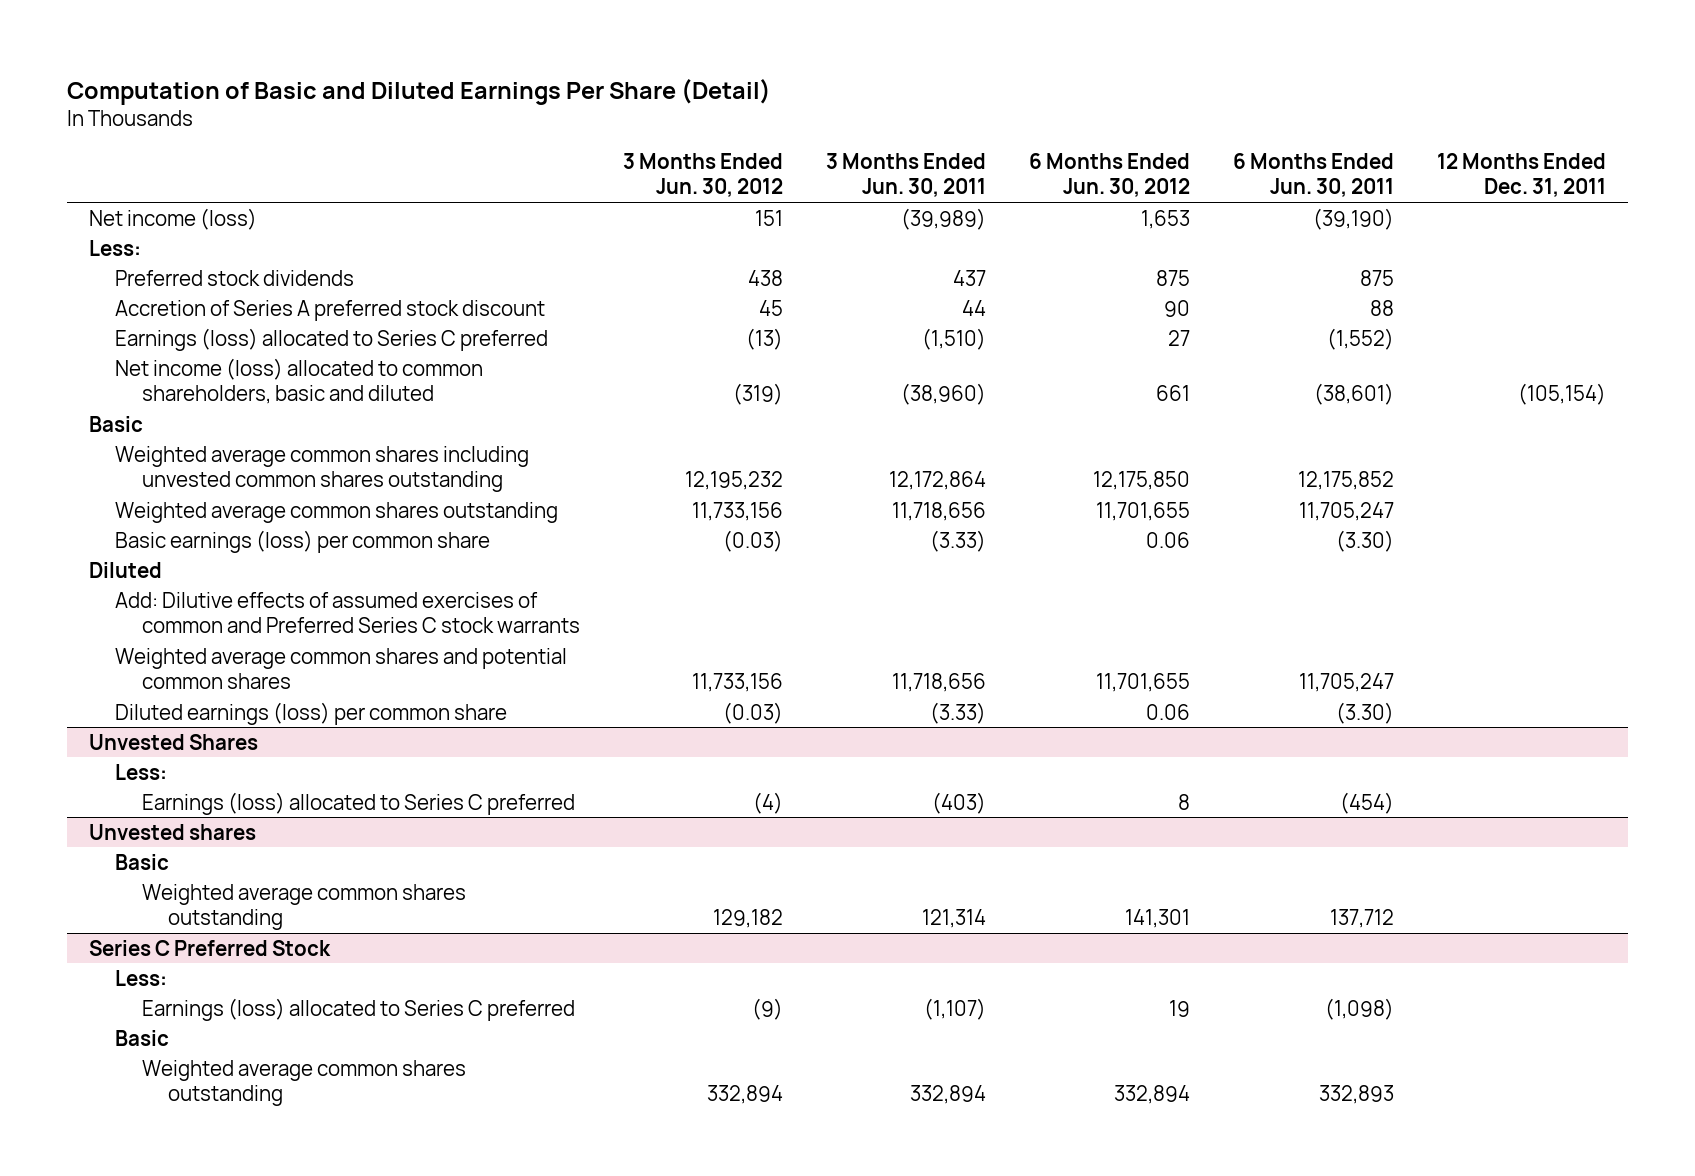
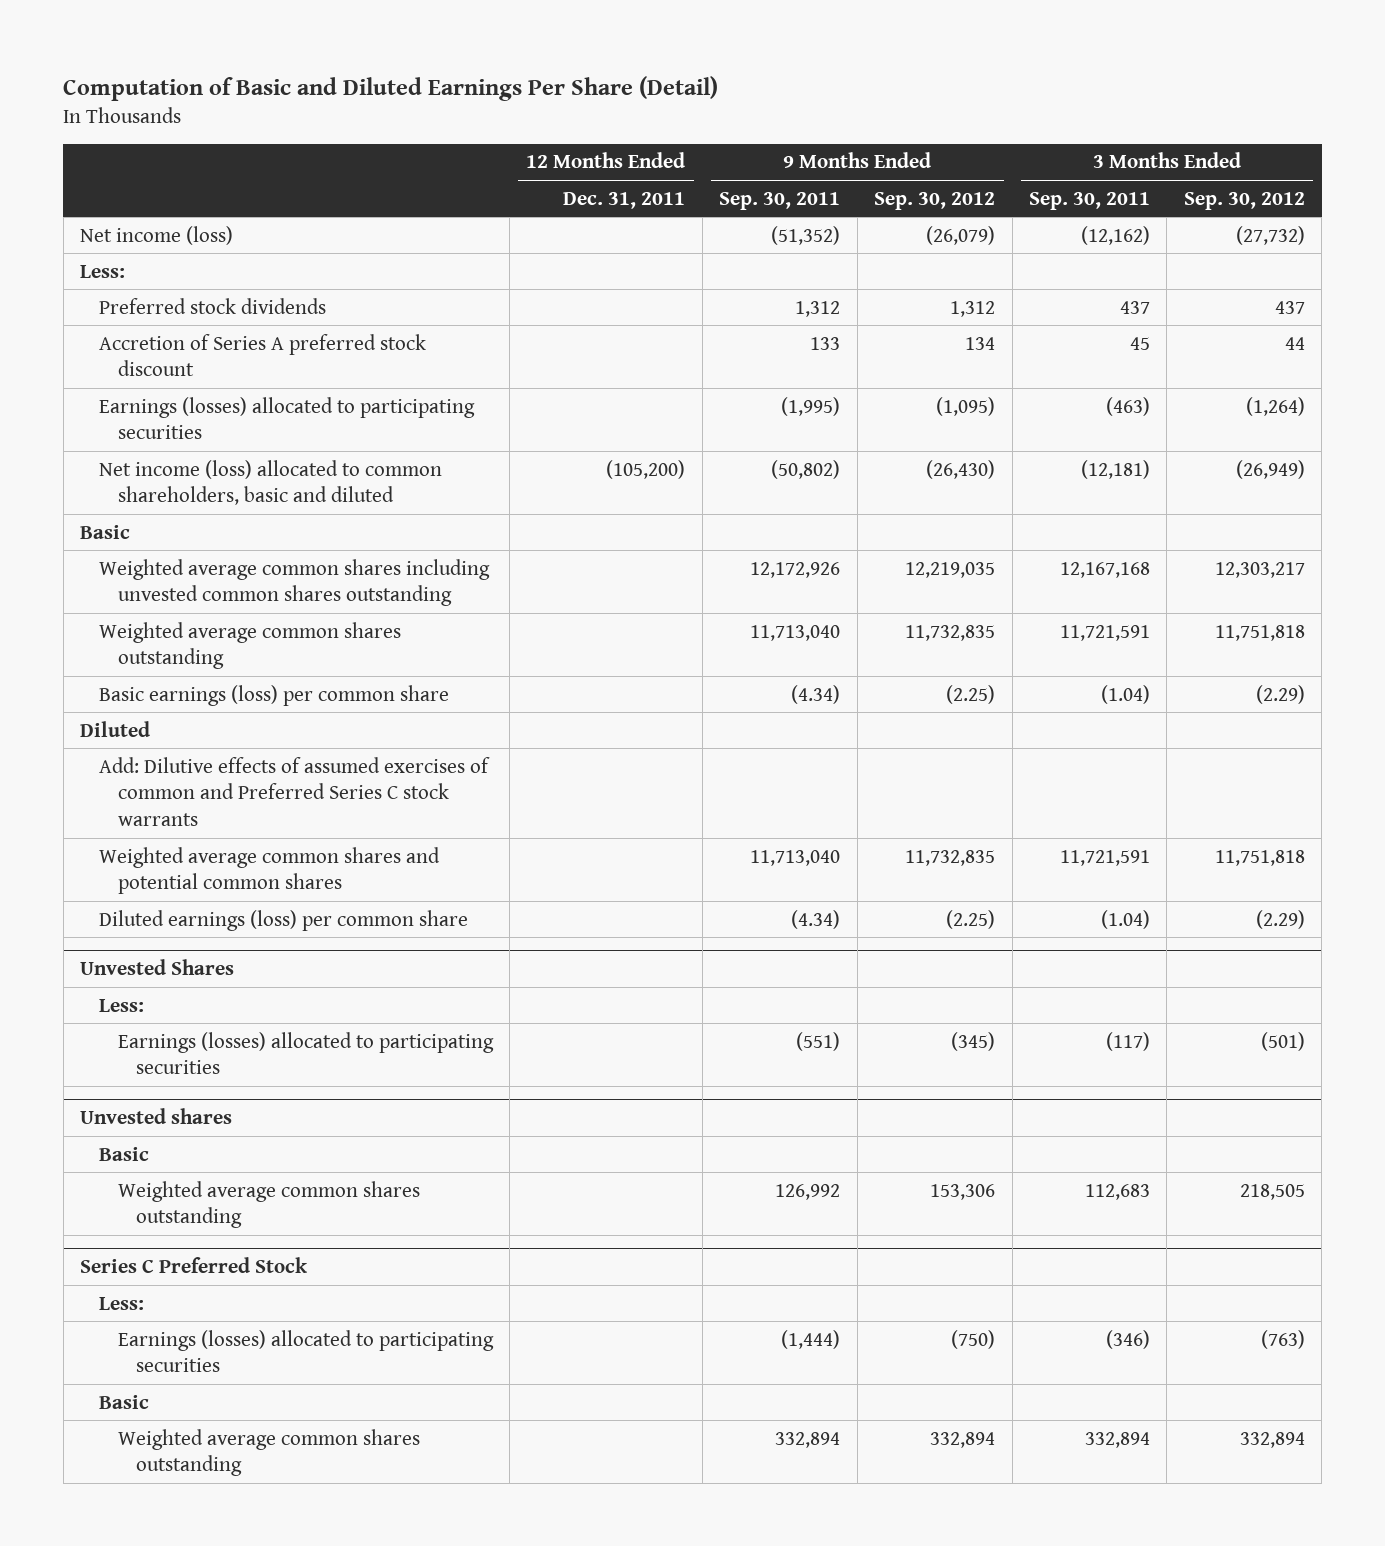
- | 3 Months Ended Jun. 30, 2012 | 3 Months Ended Jun. 30, 2011 | 6 Months Ended Jun. 30, 2012 | 6 Months Ended Jun. 30, 2011 | 12 Months Ended Dec. 31, 2011
+ | 12 Months Ended Dec. 31, 2011 | 9 Months Ended Sep. 30, 2011 | 9 Months Ended Sep. 30, 2012 | 3 Months Ended Sep. 30, 2011 | 3 Months Ended Sep. 30, 2012
- Earnings (loss) allocated to Series C preferred | (13) | (1,510) | 27 | (1,552) |
- Net income (loss) allocated to common shareholders, basic and diluted | (319) | (38,960) | 661 | (38,601) | (105,154)
+ Earnings (losses) allocated to participating securities | | (1,995) | (1,095) | (463) | (1,264)
+ Net income (loss) allocated to common shareholders, basic and diluted | (105,200) | (50,802) | (26,430) | (12,181) | (26,949)
@ Unvested Shares
- Earnings (loss) allocated to Series C preferred | (4) | (403) | 8 | (454) |
+ Earnings (losses) allocated to participating securities | | (551) | (345) | (117) | (501)
@ Series C Preferred Stock
- Earnings (loss) allocated to Series C preferred | (9) | (1,107) | 19 | (1,098) |
+ Earnings (losses) allocated to participating securities | | (1,444) | (750) | (346) | (763)

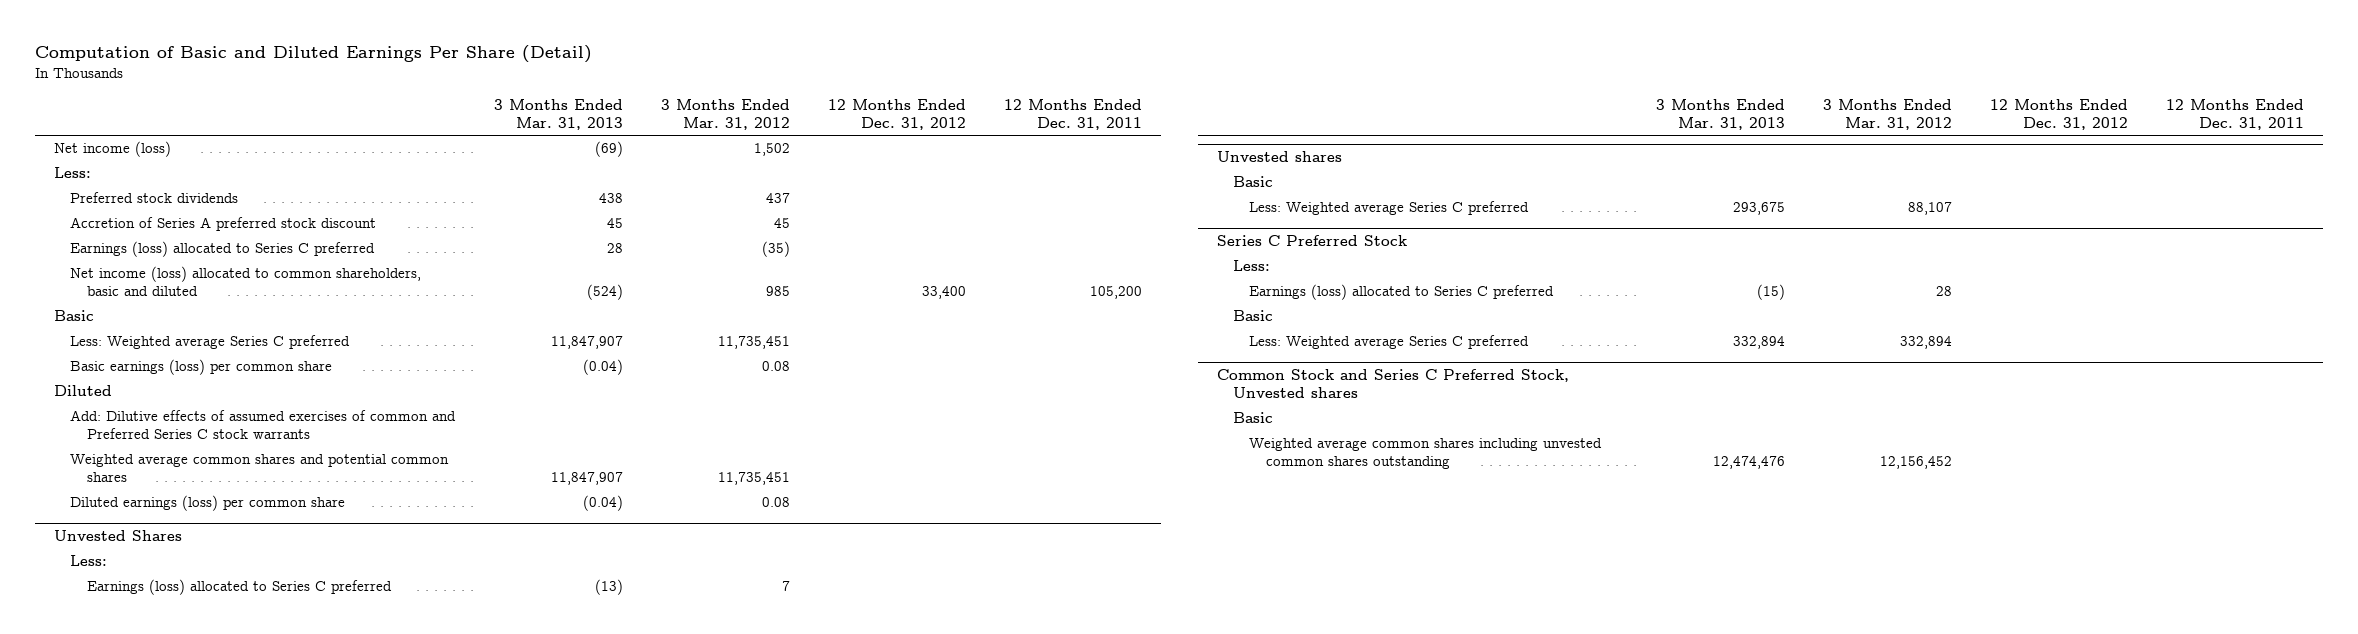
- | 12 Months Ended Dec. 31, 2011 | 9 Months Ended Sep. 30, 2011 | 9 Months Ended Sep. 30, 2012 | 3 Months Ended Sep. 30, 2011 | 3 Months Ended Sep. 30, 2012
+ | 3 Months Ended Mar. 31, 2013 | 3 Months Ended Mar. 31, 2012 | 12 Months Ended Dec. 31, 2012 | 12 Months Ended Dec. 31, 2011
- Earnings (losses) allocated to participating securities | | (1,995) | (1,095) | (463) | (1,264)
- Net income (loss) allocated to common shareholders, basic and diluted | (105,200) | (50,802) | (26,430) | (12,181) | (26,949)
+ Earnings (loss) allocated to Series C preferred | 28 | (35) | |
+ Net income (loss) allocated to common shareholders, basic and diluted | (524) | 985 | 33,400 | 105,200
- Weighted average common shares including unvested common shares outstanding | | 12,172,926 | 12,219,035 | 12,167,168 | 12,303,217
- Weighted average common shares outstanding | | 11,713,040 | 11,732,835 | 11,721,591 | 11,751,818
+ Less: Weighted average Series C preferred | 11,847,907 | 11,735,451 | |
@ Unvested Shares
- Earnings (losses) allocated to participating securities | | (551) | (345) | (117) | (501)
+ Earnings (loss) allocated to Series C preferred | (13) | 7 | |
@ Unvested shares
- Weighted average common shares outstanding | | 126,992 | 153,306 | 112,683 | 218,505
+ Less: Weighted average Series C preferred | 293,675 | 88,107 | |
@ Series C Preferred Stock
- Earnings (losses) allocated to participating securities | | (1,444) | (750) | (346) | (763)
+ Earnings (loss) allocated to Series C preferred | (15) | 28 | |
- Weighted average common shares outstanding | | 332,894 | 332,894 | 332,894 | 332,894
+ Less: Weighted average Series C preferred | 332,894 | 332,894 | |
+ Common Stock and Series C Preferred Stock, Unvested shares
+ Basic
+ Weighted average common shares including unvested common shares outstanding | 12,474,476 | 12,156,452 | |

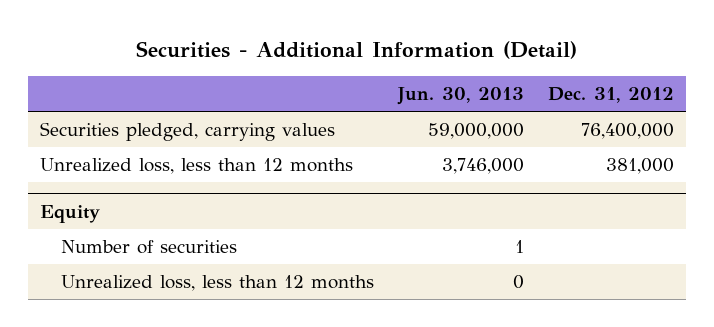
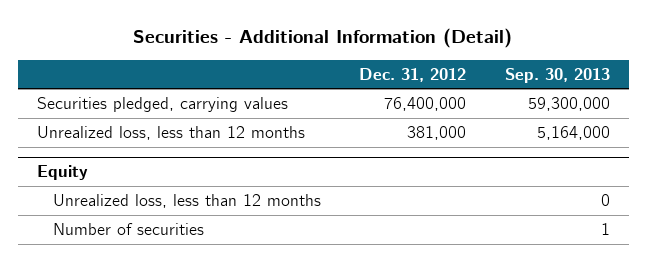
- | Jun. 30, 2013 | Dec. 31, 2012
+ | Dec. 31, 2012 | Sep. 30, 2013
@ Equity
moved down: Number of securities | | 1

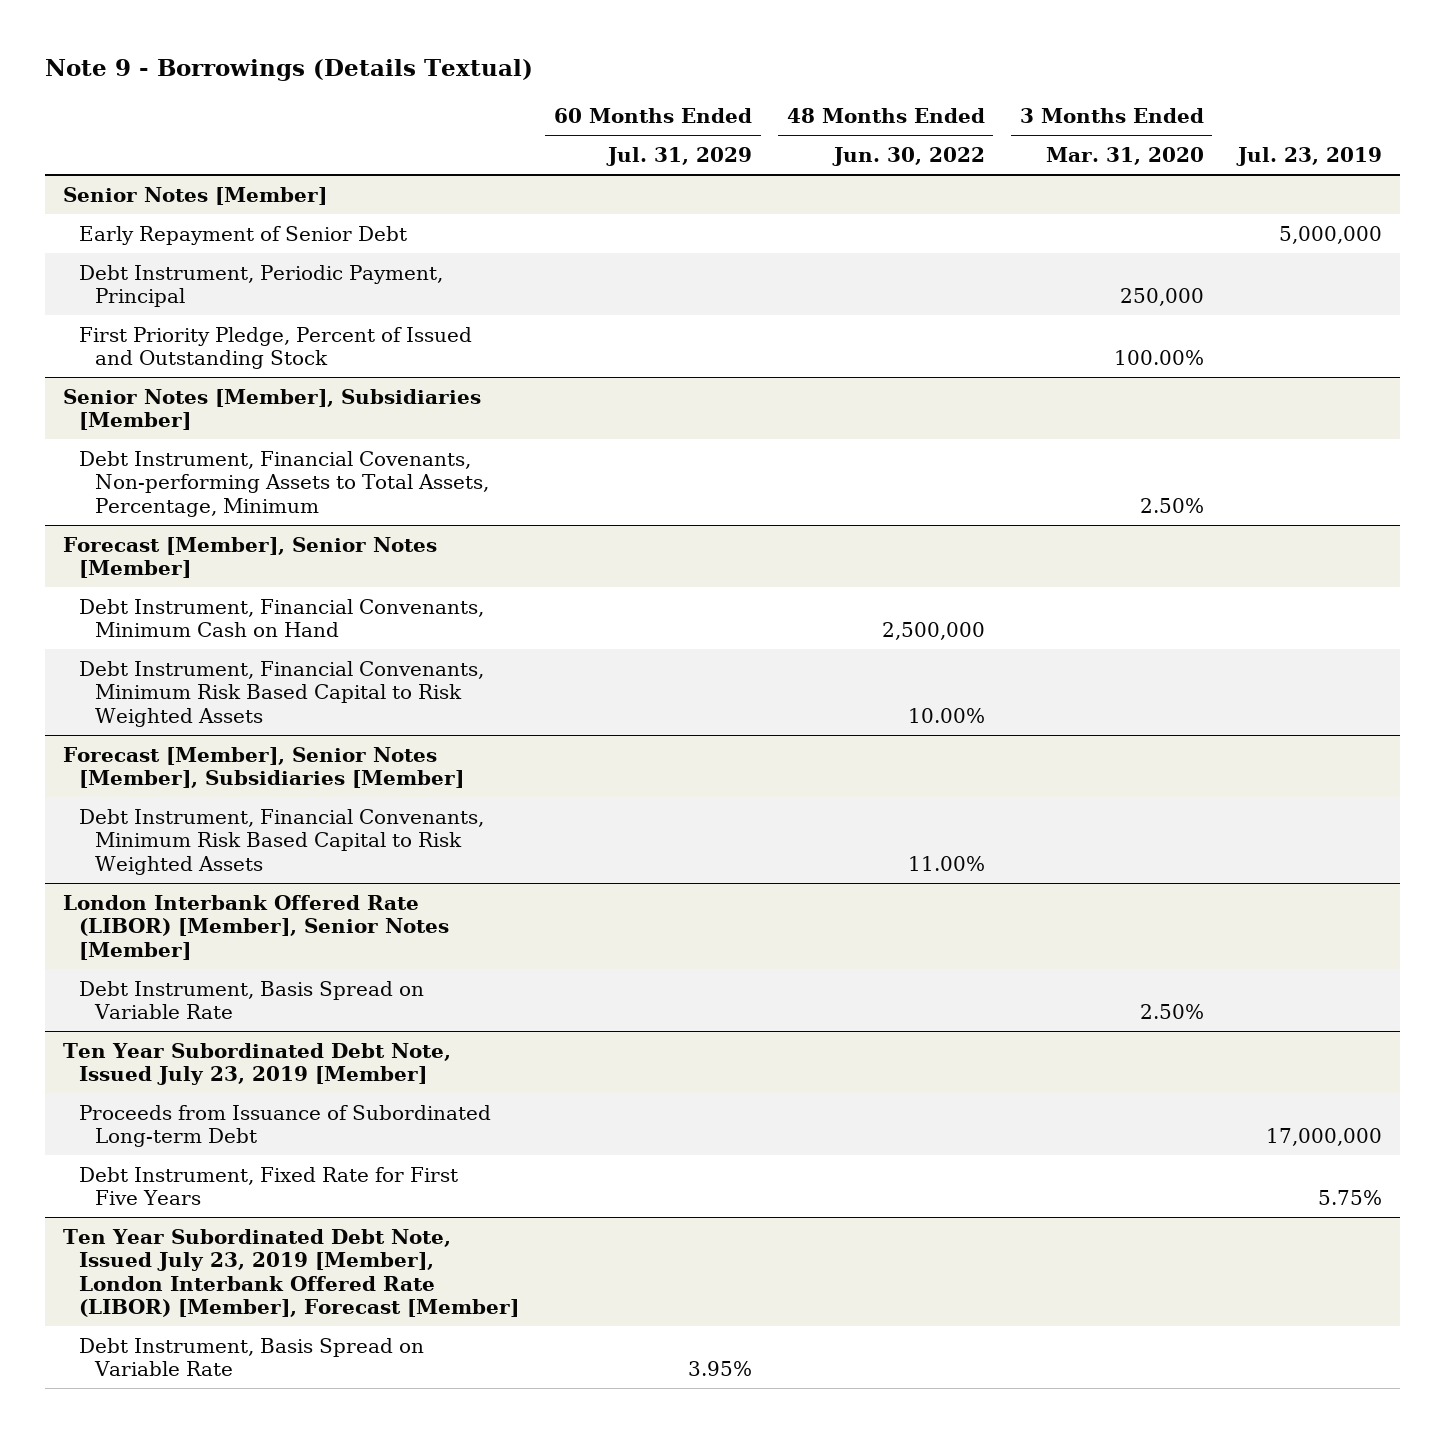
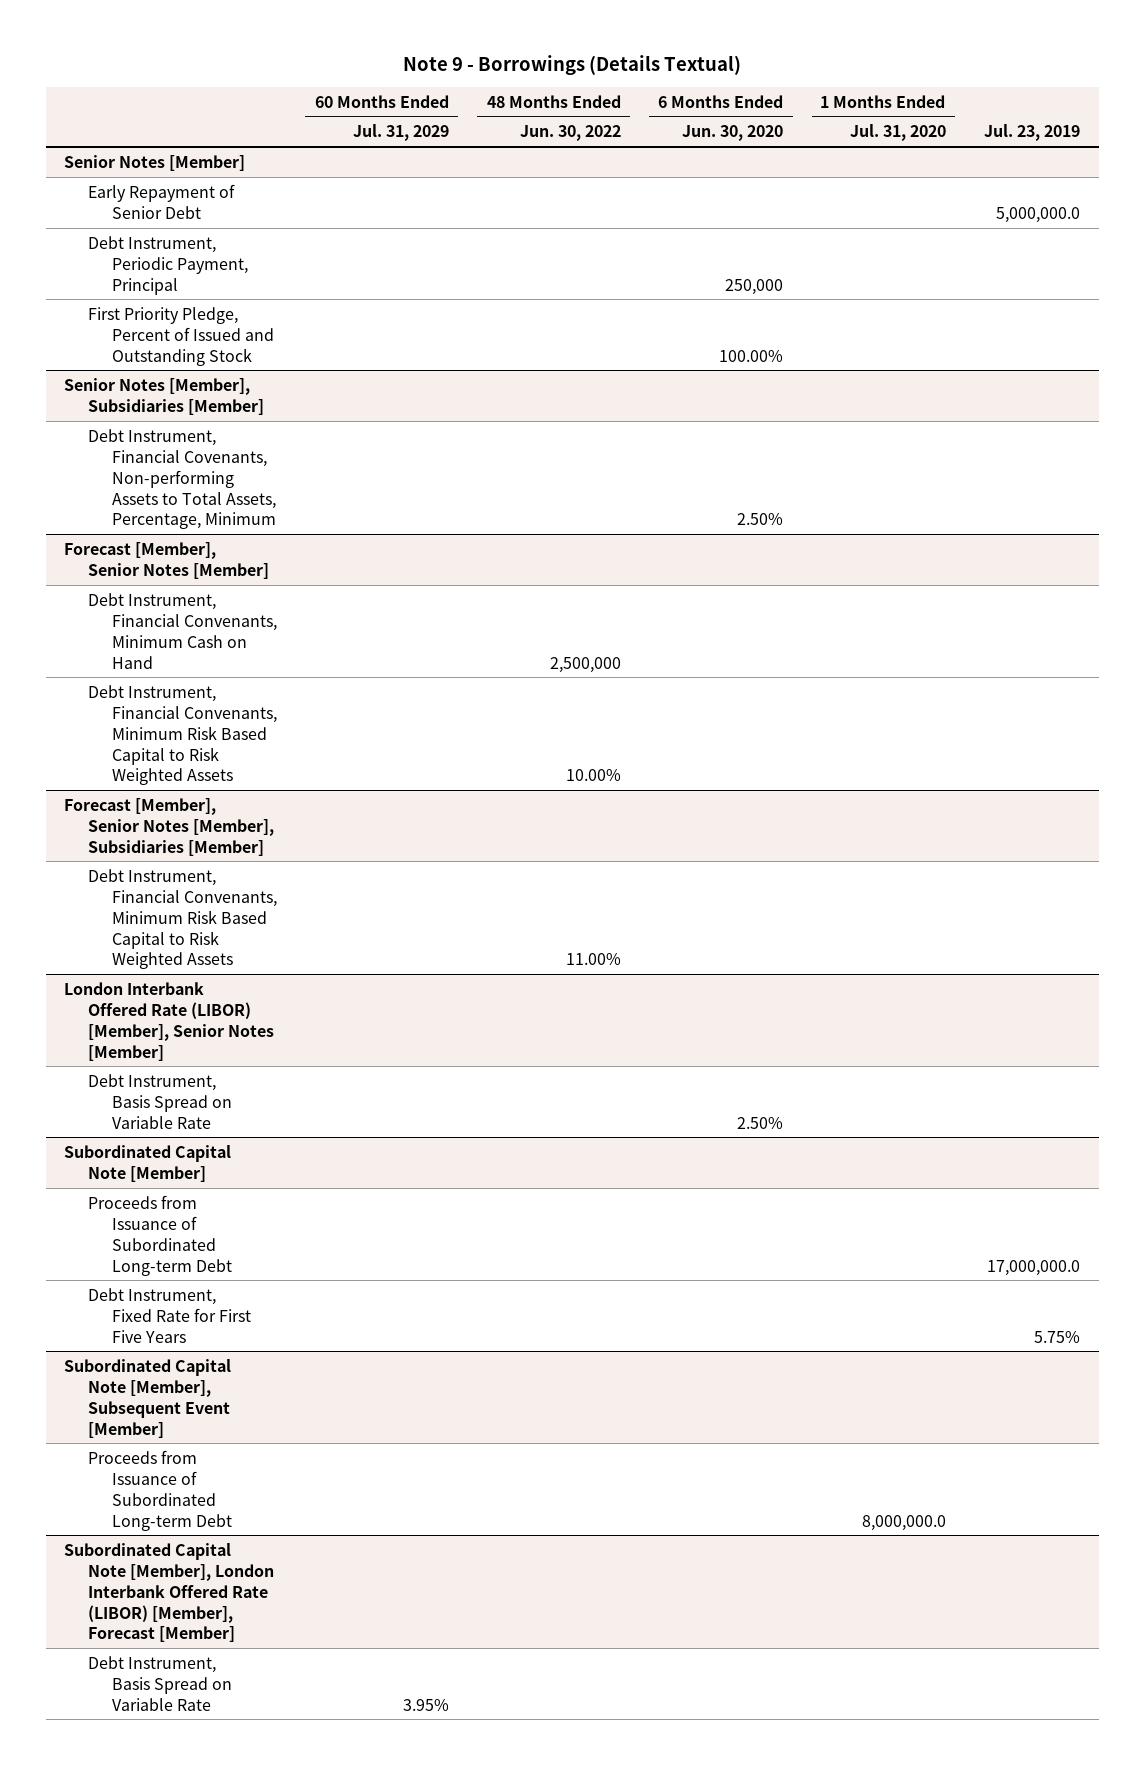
- | 60 Months Ended Jul. 31, 2029 | 48 Months Ended Jun. 30, 2022 | 3 Months Ended Mar. 31, 2020 | Jul. 23, 2019
+ | 60 Months Ended Jul. 31, 2029 | 48 Months Ended Jun. 30, 2022 | 6 Months Ended Jun. 30, 2020 | 1 Months Ended Jul. 31, 2020 | Jul. 23, 2019
@ Senior Notes [Member]
- Early Repayment of Senior Debt | | | | 5,000,000
+ Early Repayment of Senior Debt | | | | | 5,000,000.0
- Ten Year Subordinated Debt Note, Issued July 23, 2019 [Member]
- Proceeds from Issuance of Subordinated Long-term Debt | | | | 17,000,000
+ Subordinated Capital Note [Member]
+ Proceeds from Issuance of Subordinated Long-term Debt | | | | | 17,000,000.0
- Ten Year Subordinated Debt Note, Issued July 23, 2019 [Member], London Interbank Offered Rate (LIBOR) [Member], Forecast [Member]
+ Subordinated Capital Note [Member], Subsequent Event [Member]
+ Proceeds from Issuance of Subordinated Long-term Debt | | | | 8,000,000.0 |
+ Subordinated Capital Note [Member], London Interbank Offered Rate (LIBOR) [Member], Forecast [Member]

